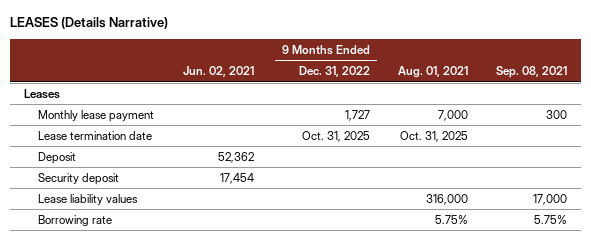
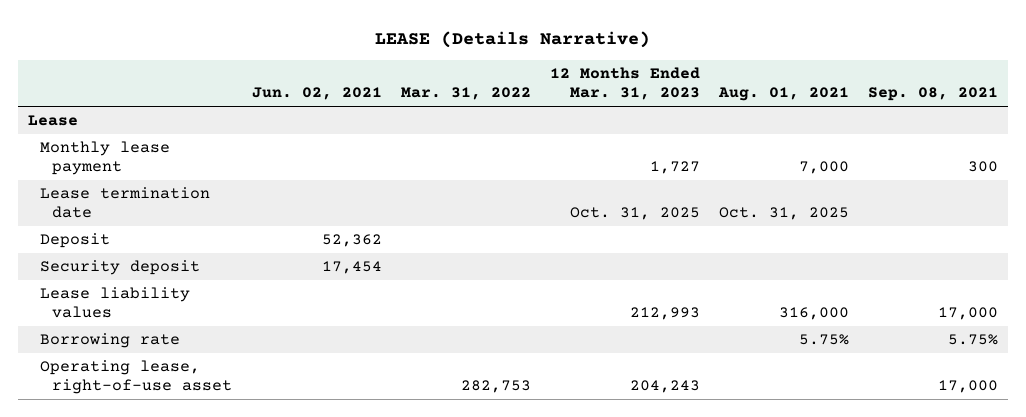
- LEASES (Details Narrative)
+ LEASE (Details Narrative)
- | Jun. 02, 2021 | 9 Months Ended Dec. 31, 2022 | Aug. 01, 2021 | Sep. 08, 2021
+ | Jun. 02, 2021 | Mar. 31, 2022 | 12 Months Ended Mar. 31, 2023 | Aug. 01, 2021 | Sep. 08, 2021
- Leases
+ Lease
+ Operating lease, right-of-use asset | | 282,753 | 204,243 | | 17,000

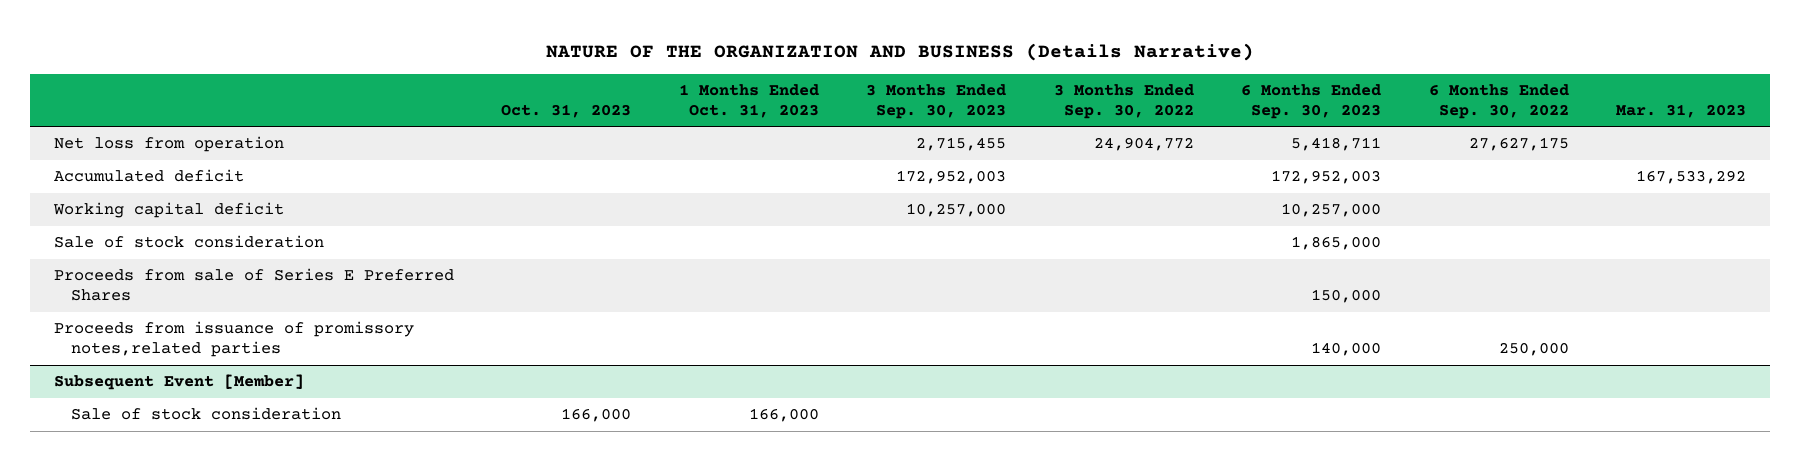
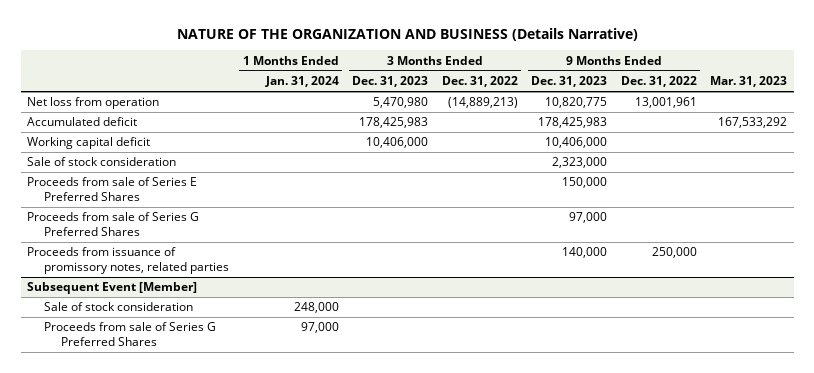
- | Oct. 31, 2023 | 1 Months Ended Oct. 31, 2023 | 3 Months Ended Sep. 30, 2023 | 3 Months Ended Sep. 30, 2022 | 6 Months Ended Sep. 30, 2023 | 6 Months Ended Sep. 30, 2022 | Mar. 31, 2023
+ | 1 Months Ended Jan. 31, 2024 | 3 Months Ended Dec. 31, 2023 | 3 Months Ended Dec. 31, 2022 | 9 Months Ended Dec. 31, 2023 | 9 Months Ended Dec. 31, 2022 | Mar. 31, 2023
- Proceeds from issuance of promissory notes,related parties | | | | | 140,000 | 250,000 |
+ Proceeds from sale of Series G Preferred Shares | | | | 97,000 | |
+ Proceeds from issuance of promissory notes, related parties | | | | 140,000 | 250,000 |
@ Subsequent Event [Member]
+ Proceeds from sale of Series G Preferred Shares | 97,000 | | | | |

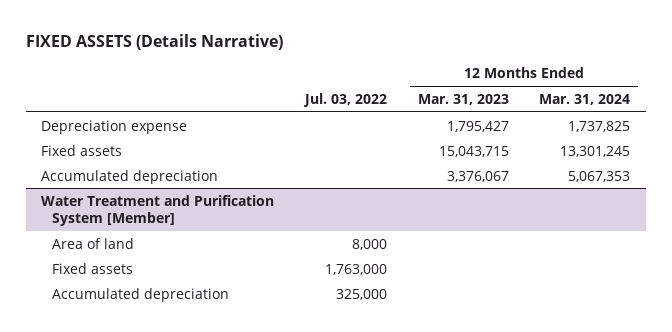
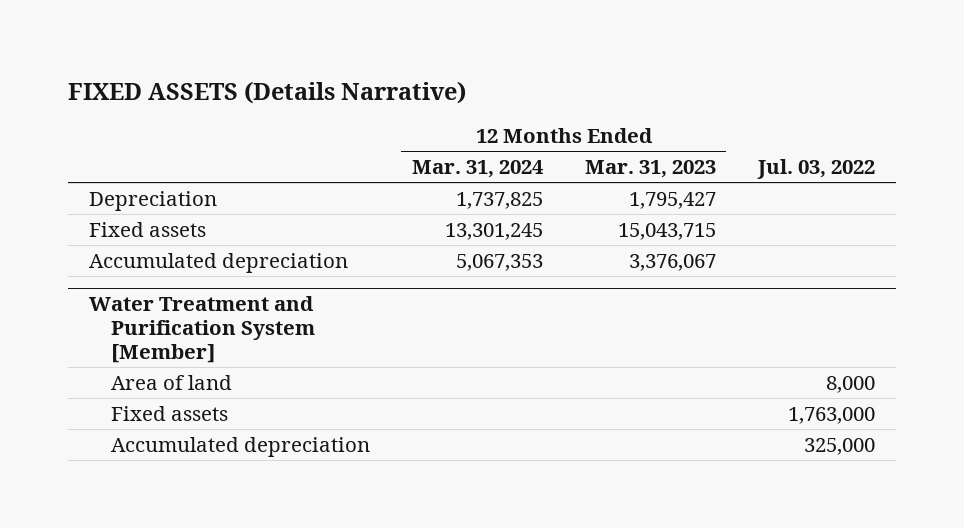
- | Jul. 03, 2022 | 12 Months Ended Mar. 31, 2023 | 12 Months Ended Mar. 31, 2024
+ | 12 Months Ended Mar. 31, 2024 | 12 Months Ended Mar. 31, 2023 | Jul. 03, 2022
- Depreciation expense | | 1,795,427 | 1,737,825
+ Depreciation | 1,737,825 | 1,795,427 |

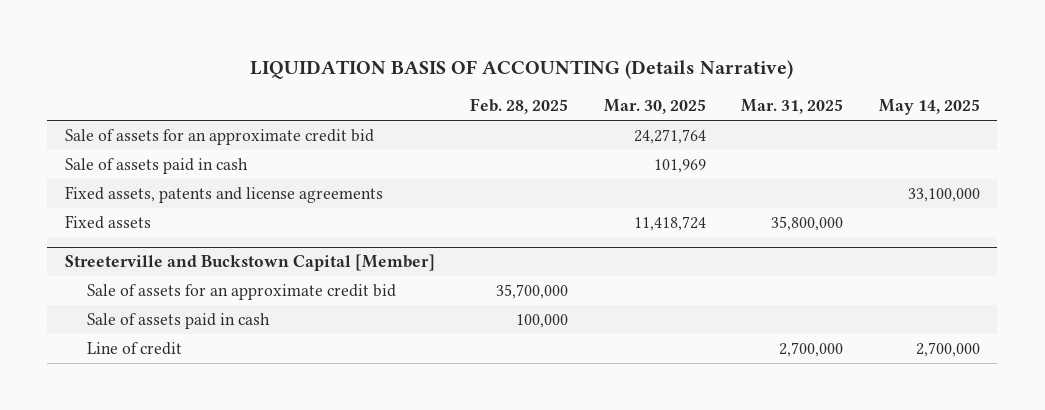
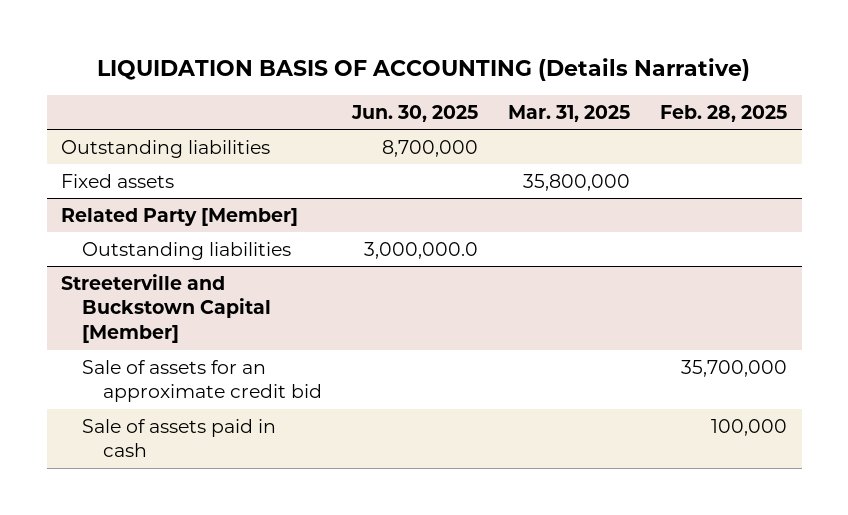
- | Feb. 28, 2025 | Mar. 30, 2025 | Mar. 31, 2025 | May 14, 2025
+ | Jun. 30, 2025 | Mar. 31, 2025 | Feb. 28, 2025
- Sale of assets for an approximate credit bid | | 24,271,764 | |
- Sale of assets paid in cash | | 101,969 | |
- Fixed assets, patents and license agreements | | | | 33,100,000
+ Outstanding liabilities | 8,700,000 | |
+ Related Party [Member]
+ Outstanding liabilities | 3,000,000.0 | |
@ Streeterville and Buckstown Capital [Member]
- Line of credit | | | 2,700,000 | 2,700,000

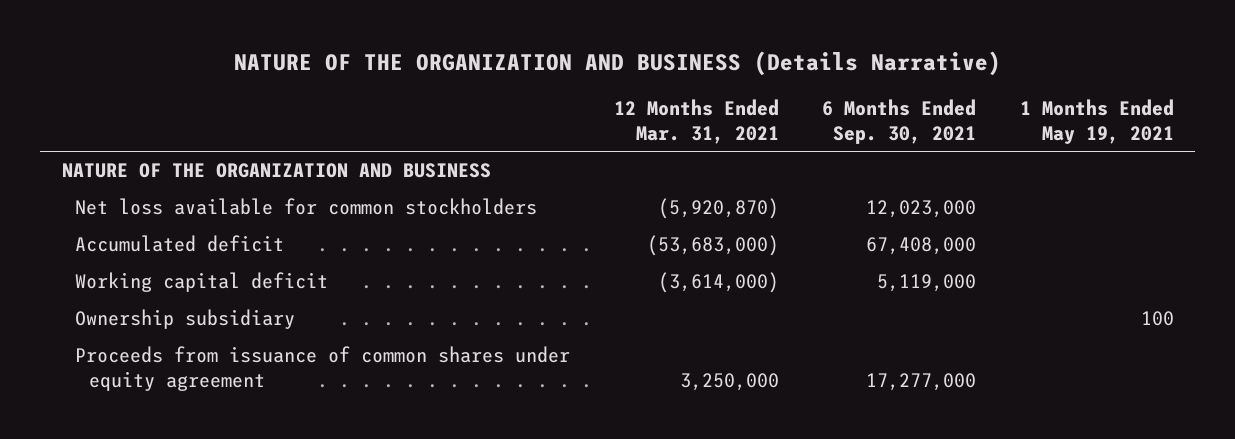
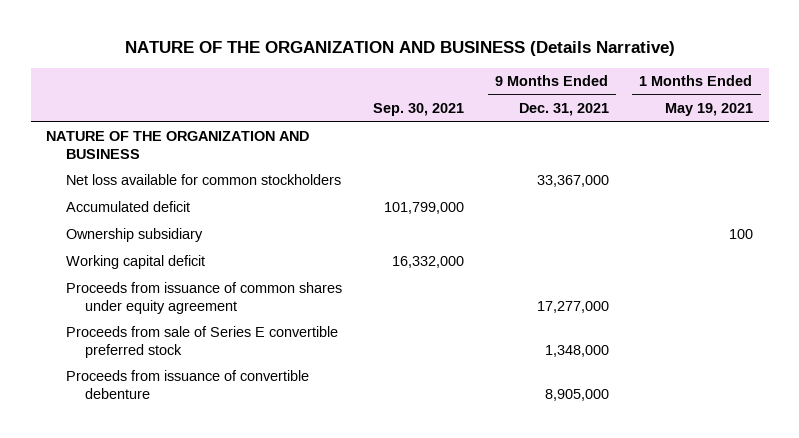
- | 12 Months Ended Mar. 31, 2021 | 6 Months Ended Sep. 30, 2021 | 1 Months Ended May 19, 2021
+ | Sep. 30, 2021 | 9 Months Ended Dec. 31, 2021 | 1 Months Ended May 19, 2021
moved down: Working capital deficit | 16,332,000 | |
+ Proceeds from sale of Series E convertible preferred stock | | 1,348,000 |
+ Proceeds from issuance of convertible debenture | | 8,905,000 |

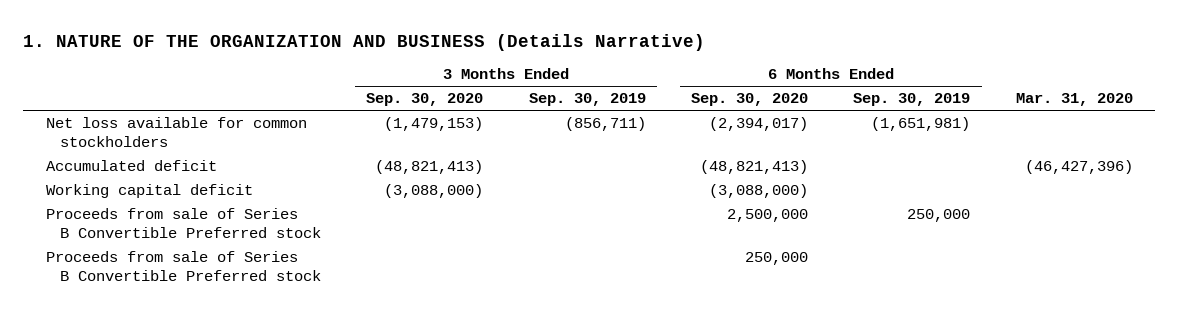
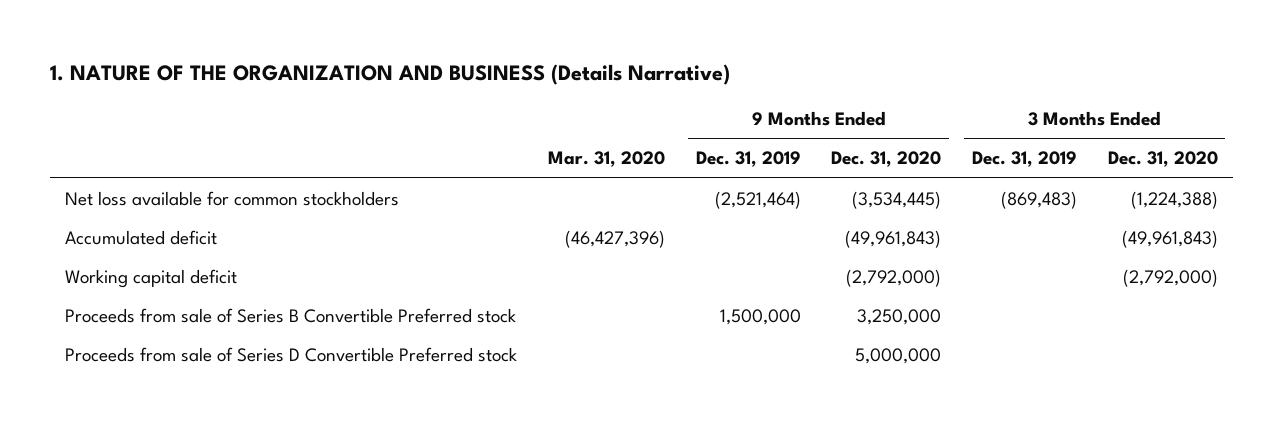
- | 3 Months Ended Sep. 30, 2020 | 3 Months Ended Sep. 30, 2019 | 6 Months Ended Sep. 30, 2020 | 6 Months Ended Sep. 30, 2019 | Mar. 31, 2020
+ | Mar. 31, 2020 | 9 Months Ended Dec. 31, 2019 | 9 Months Ended Dec. 31, 2020 | 3 Months Ended Dec. 31, 2019 | 3 Months Ended Dec. 31, 2020
- Proceeds from sale of Series B Convertible Preferred stock | | | 250,000 | |
+ Proceeds from sale of Series D Convertible Preferred stock | | | 5,000,000 | |

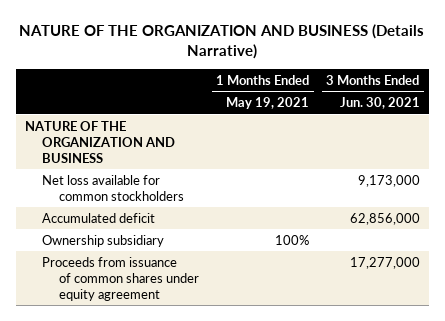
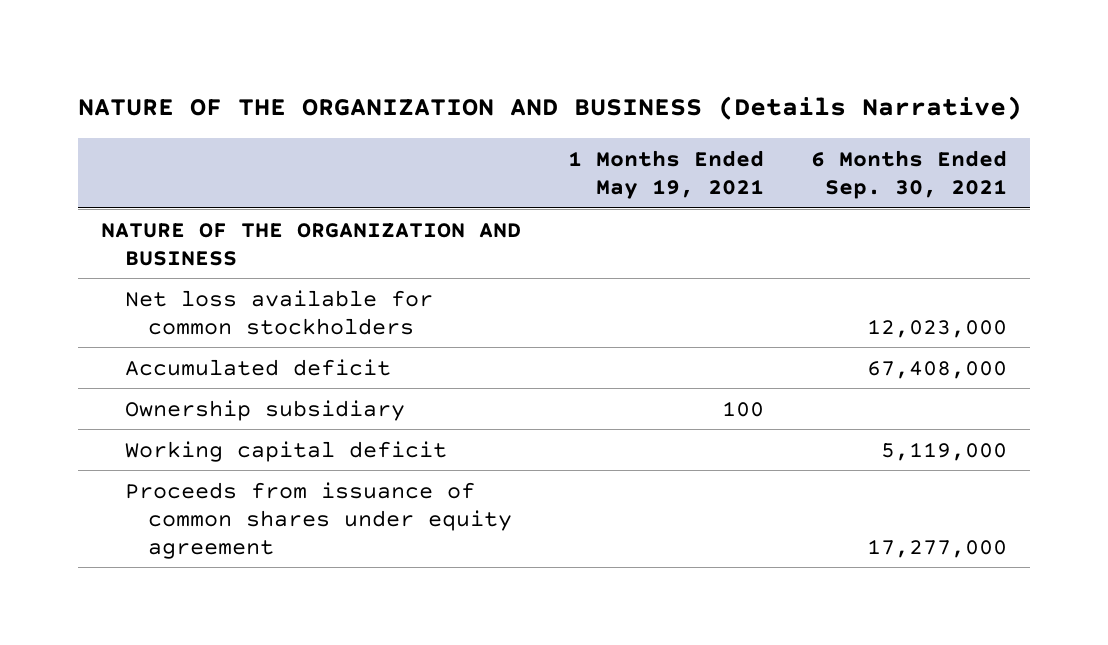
- | 1 Months Ended May 19, 2021 | 3 Months Ended Jun. 30, 2021
+ | 1 Months Ended May 19, 2021 | 6 Months Ended Sep. 30, 2021
- Ownership subsidiary | 100% |
+ Ownership subsidiary | 100 |
+ Working capital deficit | | 5,119,000

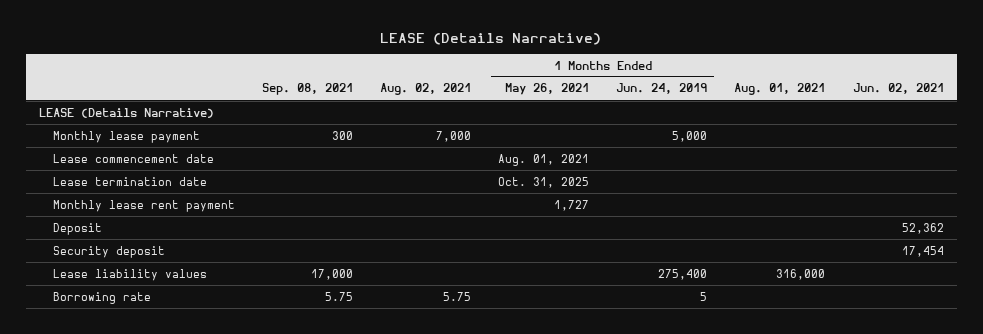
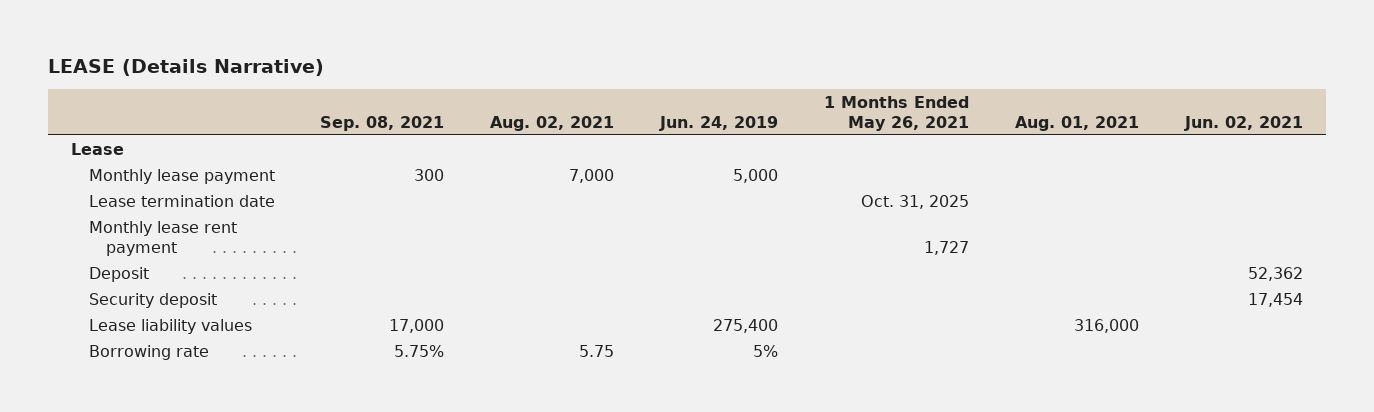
- | Sep. 08, 2021 | Aug. 02, 2021 | 1 Months Ended May 26, 2021 | 1 Months Ended Jun. 24, 2019 | Aug. 01, 2021 | Jun. 02, 2021
+ | Sep. 08, 2021 | Aug. 02, 2021 | Jun. 24, 2019 | 1 Months Ended May 26, 2021 | Aug. 01, 2021 | Jun. 02, 2021
- LEASE (Details Narrative)
+ Lease
- Lease commencement date | | | Aug. 01, 2021 | | |
- Borrowing rate | 5.75 | 5.75 | | 5 | |
+ Borrowing rate | 5.75% | 5.75 | 5% | | |

